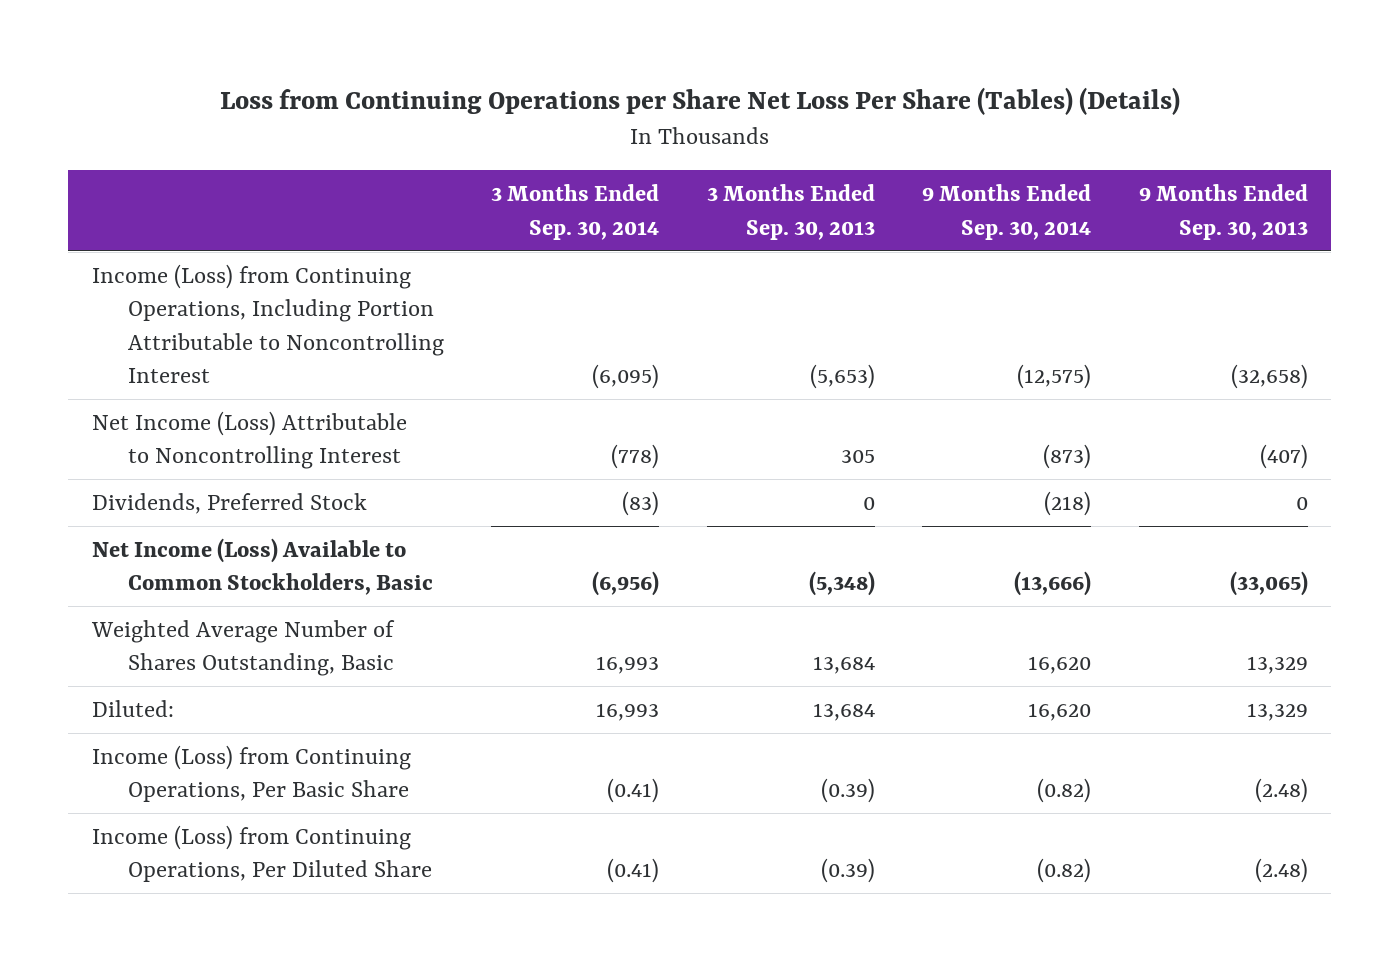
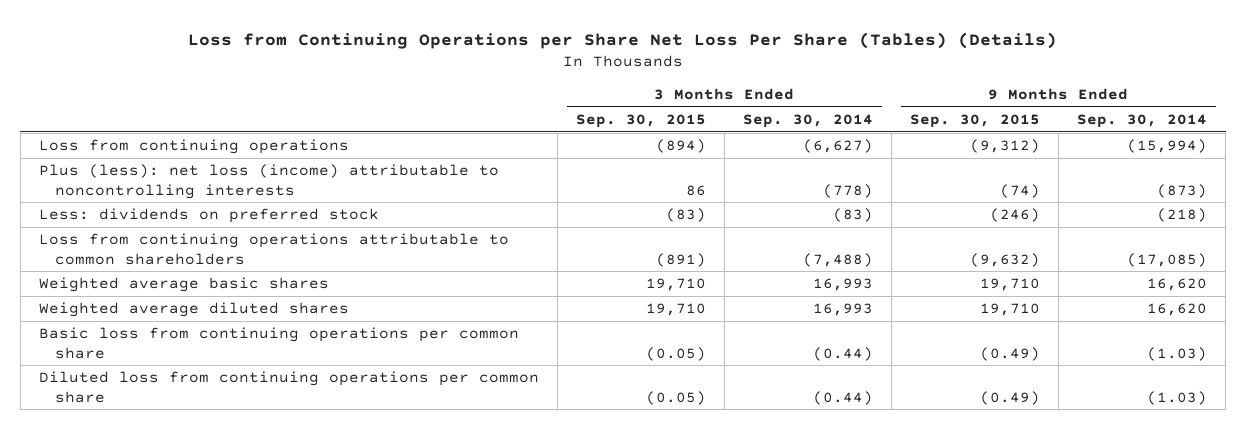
- | 3 Months Ended Sep. 30, 2014 | 3 Months Ended Sep. 30, 2013 | 9 Months Ended Sep. 30, 2014 | 9 Months Ended Sep. 30, 2013
+ | 3 Months Ended Sep. 30, 2015 | 3 Months Ended Sep. 30, 2014 | 9 Months Ended Sep. 30, 2015 | 9 Months Ended Sep. 30, 2014
- Income (Loss) from Continuing Operations, Including Portion Attributable to Noncontrolling Interest | (6,095) | (5,653) | (12,575) | (32,658)
- Net Income (Loss) Attributable to Noncontrolling Interest | (778) | 305 | (873) | (407)
- Dividends, Preferred Stock | (83) | 0 | (218) | 0
- Net Income (Loss) Available to Common Stockholders, Basic | (6,956) | (5,348) | (13,666) | (33,065)
- Weighted Average Number of Shares Outstanding, Basic | 16,993 | 13,684 | 16,620 | 13,329
- Diluted: | 16,993 | 13,684 | 16,620 | 13,329
- Income (Loss) from Continuing Operations, Per Basic Share | (0.41) | (0.39) | (0.82) | (2.48)
- Income (Loss) from Continuing Operations, Per Diluted Share | (0.41) | (0.39) | (0.82) | (2.48)
+ Loss from continuing operations | (894) | (6,627) | (9,312) | (15,994)
+ Plus (less): net loss (income) attributable to noncontrolling interests | 86 | (778) | (74) | (873)
+ Less: dividends on preferred stock | (83) | (83) | (246) | (218)
+ Loss from continuing operations attributable to common shareholders | (891) | (7,488) | (9,632) | (17,085)
+ Weighted average basic shares | 19,710 | 16,993 | 19,710 | 16,620
+ Weighted average diluted shares | 19,710 | 16,993 | 19,710 | 16,620
+ Basic loss from continuing operations per common share | (0.05) | (0.44) | (0.49) | (1.03)
+ Diluted loss from continuing operations per common share | (0.05) | (0.44) | (0.49) | (1.03)

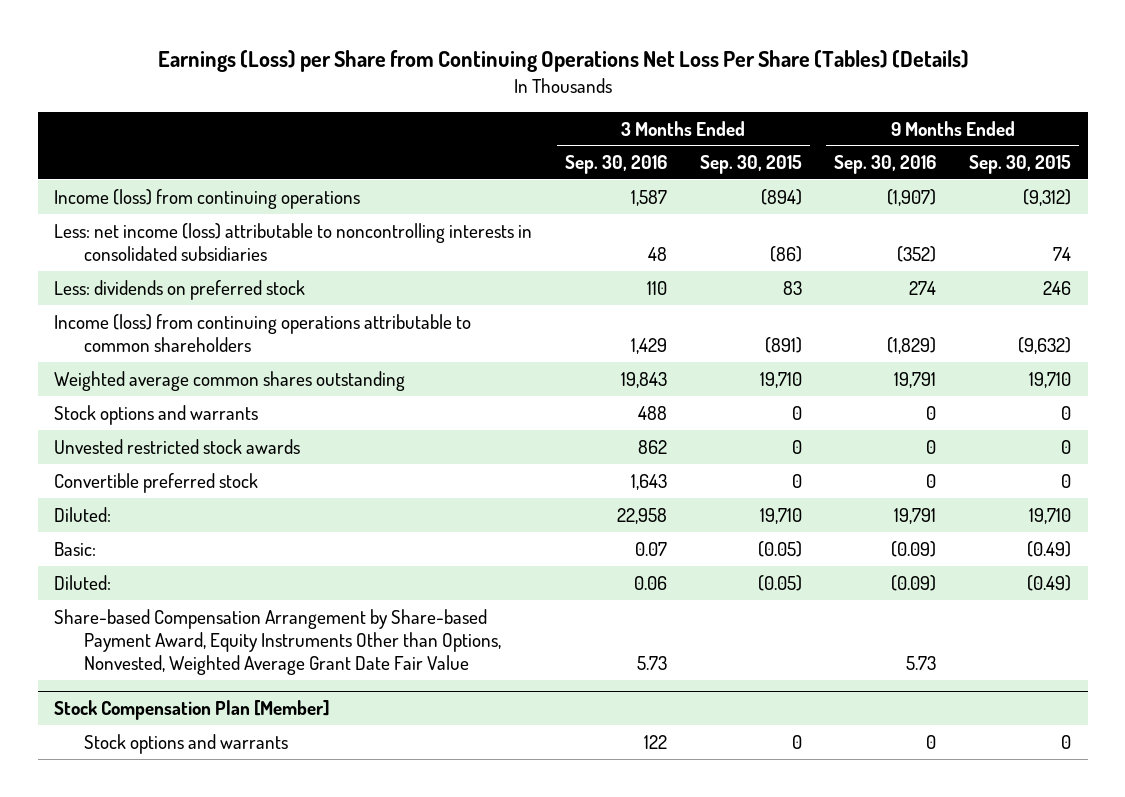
- Loss from Continuing Operations per Share Net Loss Per Share (Tables) (Details)
+ Earnings (Loss) per Share from Continuing Operations Net Loss Per Share (Tables) (Details)
- | 3 Months Ended Sep. 30, 2015 | 3 Months Ended Sep. 30, 2014 | 9 Months Ended Sep. 30, 2015 | 9 Months Ended Sep. 30, 2014
+ | 3 Months Ended Sep. 30, 2016 | 3 Months Ended Sep. 30, 2015 | 9 Months Ended Sep. 30, 2016 | 9 Months Ended Sep. 30, 2015
- Loss from continuing operations | (894) | (6,627) | (9,312) | (15,994)
- Plus (less): net loss (income) attributable to noncontrolling interests | 86 | (778) | (74) | (873)
- Less: dividends on preferred stock | (83) | (83) | (246) | (218)
- Loss from continuing operations attributable to common shareholders | (891) | (7,488) | (9,632) | (17,085)
- Weighted average basic shares | 19,710 | 16,993 | 19,710 | 16,620
- Weighted average diluted shares | 19,710 | 16,993 | 19,710 | 16,620
- Basic loss from continuing operations per common share | (0.05) | (0.44) | (0.49) | (1.03)
- Diluted loss from continuing operations per common share | (0.05) | (0.44) | (0.49) | (1.03)
+ Income (loss) from continuing operations | 1,587 | (894) | (1,907) | (9,312)
+ Less: net income (loss) attributable to noncontrolling interests in consolidated subsidiaries | 48 | (86) | (352) | 74
+ Less: dividends on preferred stock | 110 | 83 | 274 | 246
+ Income (loss) from continuing operations attributable to common shareholders | 1,429 | (891) | (1,829) | (9,632)
+ Weighted average common shares outstanding | 19,843 | 19,710 | 19,791 | 19,710
+ Stock options and warrants | 488 | 0 | 0 | 0
+ Unvested restricted stock awards | 862 | 0 | 0 | 0
+ Convertible preferred stock | 1,643 | 0 | 0 | 0
+ Diluted: | 22,958 | 19,710 | 19,791 | 19,710
+ Basic: | 0.07 | (0.05) | (0.09) | (0.49)
+ Diluted: | 0.06 | (0.05) | (0.09) | (0.49)
+ Share-based Compensation Arrangement by Share-based Payment Award, Equity Instruments Other than Options, Nonvested, Weighted Average Grant Date Fair Value | 5.73 | | 5.73 |
+ Stock Compensation Plan [Member]
+ Stock options and warrants | 122 | 0 | 0 | 0

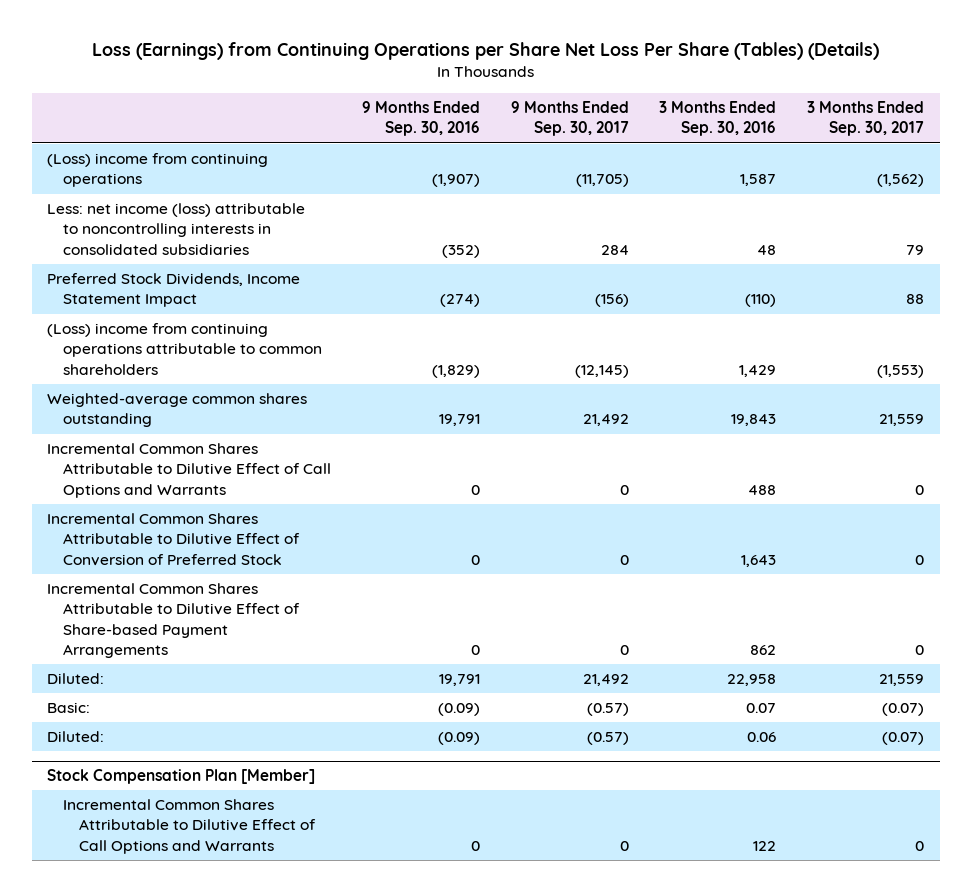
- Earnings (Loss) per Share from Continuing Operations Net Loss Per Share (Tables) (Details)
+ Loss (Earnings) from Continuing Operations per Share Net Loss Per Share (Tables) (Details)
- | 3 Months Ended Sep. 30, 2016 | 3 Months Ended Sep. 30, 2015 | 9 Months Ended Sep. 30, 2016 | 9 Months Ended Sep. 30, 2015
+ | 9 Months Ended Sep. 30, 2016 | 9 Months Ended Sep. 30, 2017 | 3 Months Ended Sep. 30, 2016 | 3 Months Ended Sep. 30, 2017
- Income (loss) from continuing operations | 1,587 | (894) | (1,907) | (9,312)
+ (Loss) income from continuing operations | (1,907) | (11,705) | 1,587 | (1,562)
- Less: dividends on preferred stock | 110 | 83 | 274 | 246
- Income (loss) from continuing operations attributable to common shareholders | 1,429 | (891) | (1,829) | (9,632)
- Weighted average common shares outstanding | 19,843 | 19,710 | 19,791 | 19,710
- Stock options and warrants | 488 | 0 | 0 | 0
- Unvested restricted stock awards | 862 | 0 | 0 | 0
- Convertible preferred stock | 1,643 | 0 | 0 | 0
+ Preferred Stock Dividends, Income Statement Impact | (274) | (156) | (110) | 88
+ (Loss) income from continuing operations attributable to common shareholders | (1,829) | (12,145) | 1,429 | (1,553)
+ Weighted-average common shares outstanding | 19,791 | 21,492 | 19,843 | 21,559
+ Incremental Common Shares Attributable to Dilutive Effect of Call Options and Warrants | 0 | 0 | 488 | 0
+ Incremental Common Shares Attributable to Dilutive Effect of Conversion of Preferred Stock | 0 | 0 | 1,643 | 0
+ Incremental Common Shares Attributable to Dilutive Effect of Share-based Payment Arrangements | 0 | 0 | 862 | 0
- Share-based Compensation Arrangement by Share-based Payment Award, Equity Instruments Other than Options, Nonvested, Weighted Average Grant Date Fair Value | 5.73 | | 5.73 |
@ Stock Compensation Plan [Member]
- Stock options and warrants | 122 | 0 | 0 | 0
+ Incremental Common Shares Attributable to Dilutive Effect of Call Options and Warrants | 0 | 0 | 122 | 0

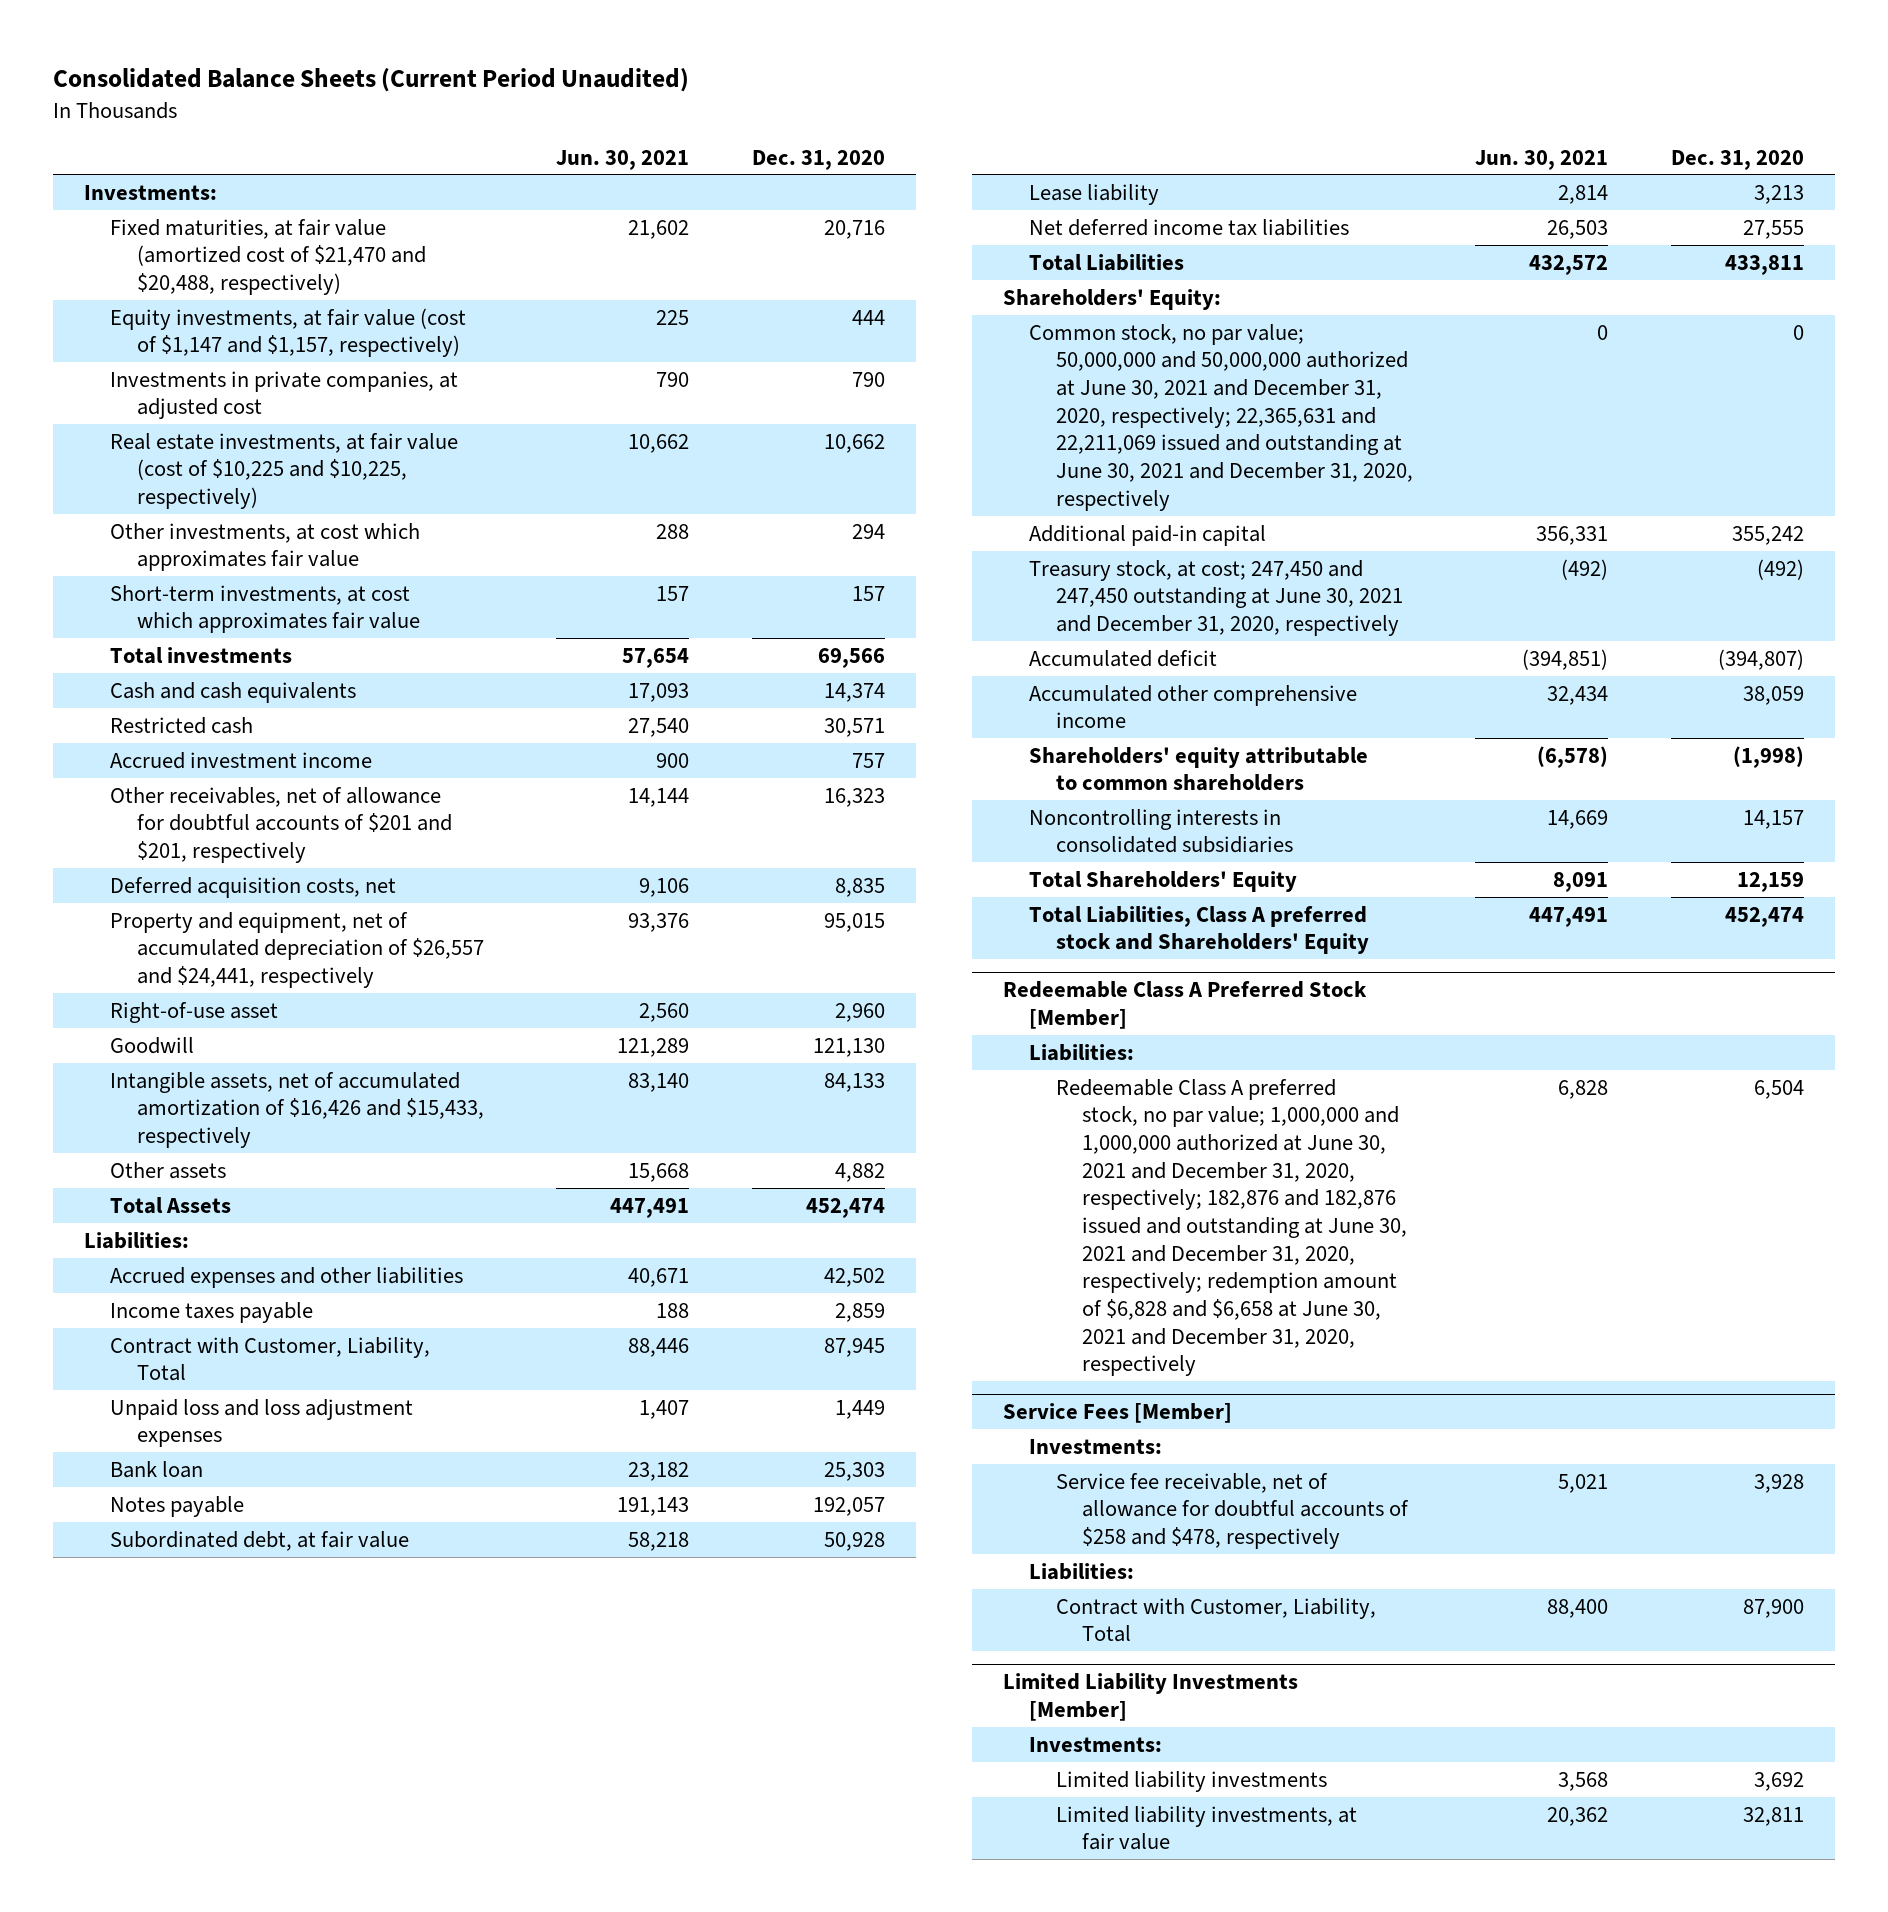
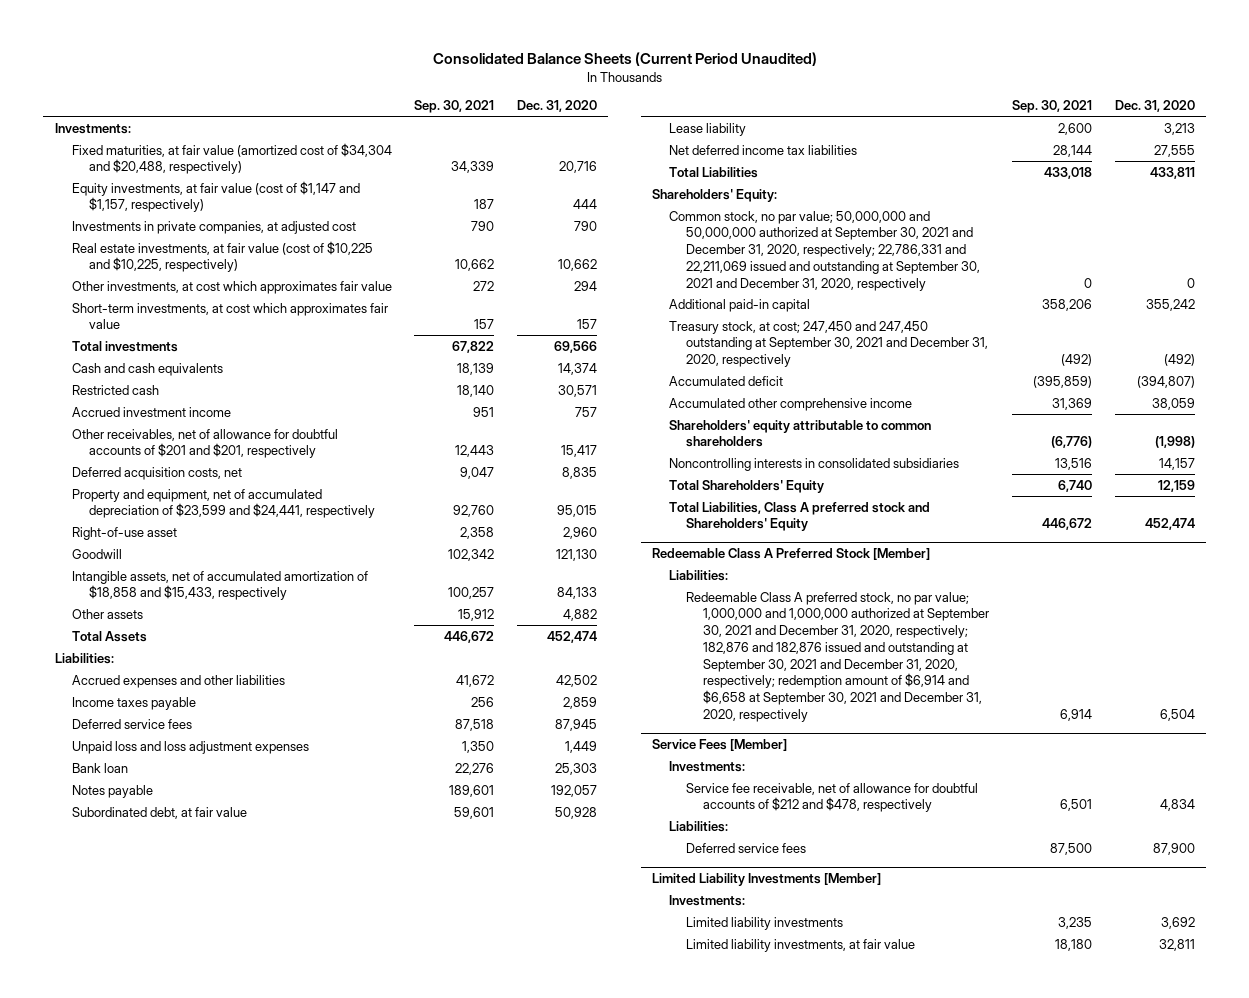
- | Jun. 30, 2021 | Dec. 31, 2020
+ | Sep. 30, 2021 | Dec. 31, 2020
- Fixed maturities, at fair value (amortized cost of $21,470 and $20,488, respectively) | 21,602 | 20,716
+ Fixed maturities, at fair value (amortized cost of $34,304 and $20,488, respectively) | 34,339 | 20,716
- Other receivables, net of allowance for doubtful accounts of $201 and $201, respectively | 14,144 | 16,323
+ Other receivables, net of allowance for doubtful accounts of $201 and $201, respectively | 12,443 | 15,417
- Property and equipment, net of accumulated depreciation of $26,557 and $24,441, respectively | 93,376 | 95,015
+ Property and equipment, net of accumulated depreciation of $23,599 and $24,441, respectively | 92,760 | 95,015
- Intangible assets, net of accumulated amortization of $16,426 and $15,433, respectively | 83,140 | 84,133
+ Intangible assets, net of accumulated amortization of $18,858 and $15,433, respectively | 100,257 | 84,133
- Contract with Customer, Liability, Total | 88,446 | 87,945
+ Deferred service fees | 87,518 | 87,945
- Common stock, no par value; 50,000,000 and 50,000,000 authorized at June 30, 2021 and December 31, 2020, respectively; 22,365,631 and 22,211,069 issued and outstanding at June 30, 2021 and December 31, 2020, respectively | 0 | 0
+ Common stock, no par value; 50,000,000 and 50,000,000 authorized at September 30, 2021 and December 31, 2020, respectively; 22,786,331 and 22,211,069 issued and outstanding at September 30, 2021 and December 31, 2020, respectively | 0 | 0
- Treasury stock, at cost; 247,450 and 247,450 outstanding at June 30, 2021 and December 31, 2020, respectively | (492) | (492)
+ Treasury stock, at cost; 247,450 and 247,450 outstanding at September 30, 2021 and December 31, 2020, respectively | (492) | (492)
@ Redeemable Class A Preferred Stock [Member]
- Redeemable Class A preferred stock, no par value; 1,000,000 and 1,000,000 authorized at June 30, 2021 and December 31, 2020, respectively; 182,876 and 182,876 issued and outstanding at June 30, 2021 and December 31, 2020, respectively; redemption amount of $6,828 and $6,658 at June 30, 2021 and December 31, 2020, respectively | 6,828 | 6,504
+ Redeemable Class A preferred stock, no par value; 1,000,000 and 1,000,000 authorized at September 30, 2021 and December 31, 2020, respectively; 182,876 and 182,876 issued and outstanding at September 30, 2021 and December 31, 2020, respectively; redemption amount of $6,914 and $6,658 at September 30, 2021 and December 31, 2020, respectively | 6,914 | 6,504
@ Service Fees [Member]
- Service fee receivable, net of allowance for doubtful accounts of $258 and $478, respectively | 5,021 | 3,928
+ Service fee receivable, net of allowance for doubtful accounts of $212 and $478, respectively | 6,501 | 4,834
- Contract with Customer, Liability, Total | 88,400 | 87,900
+ Deferred service fees | 87,500 | 87,900

